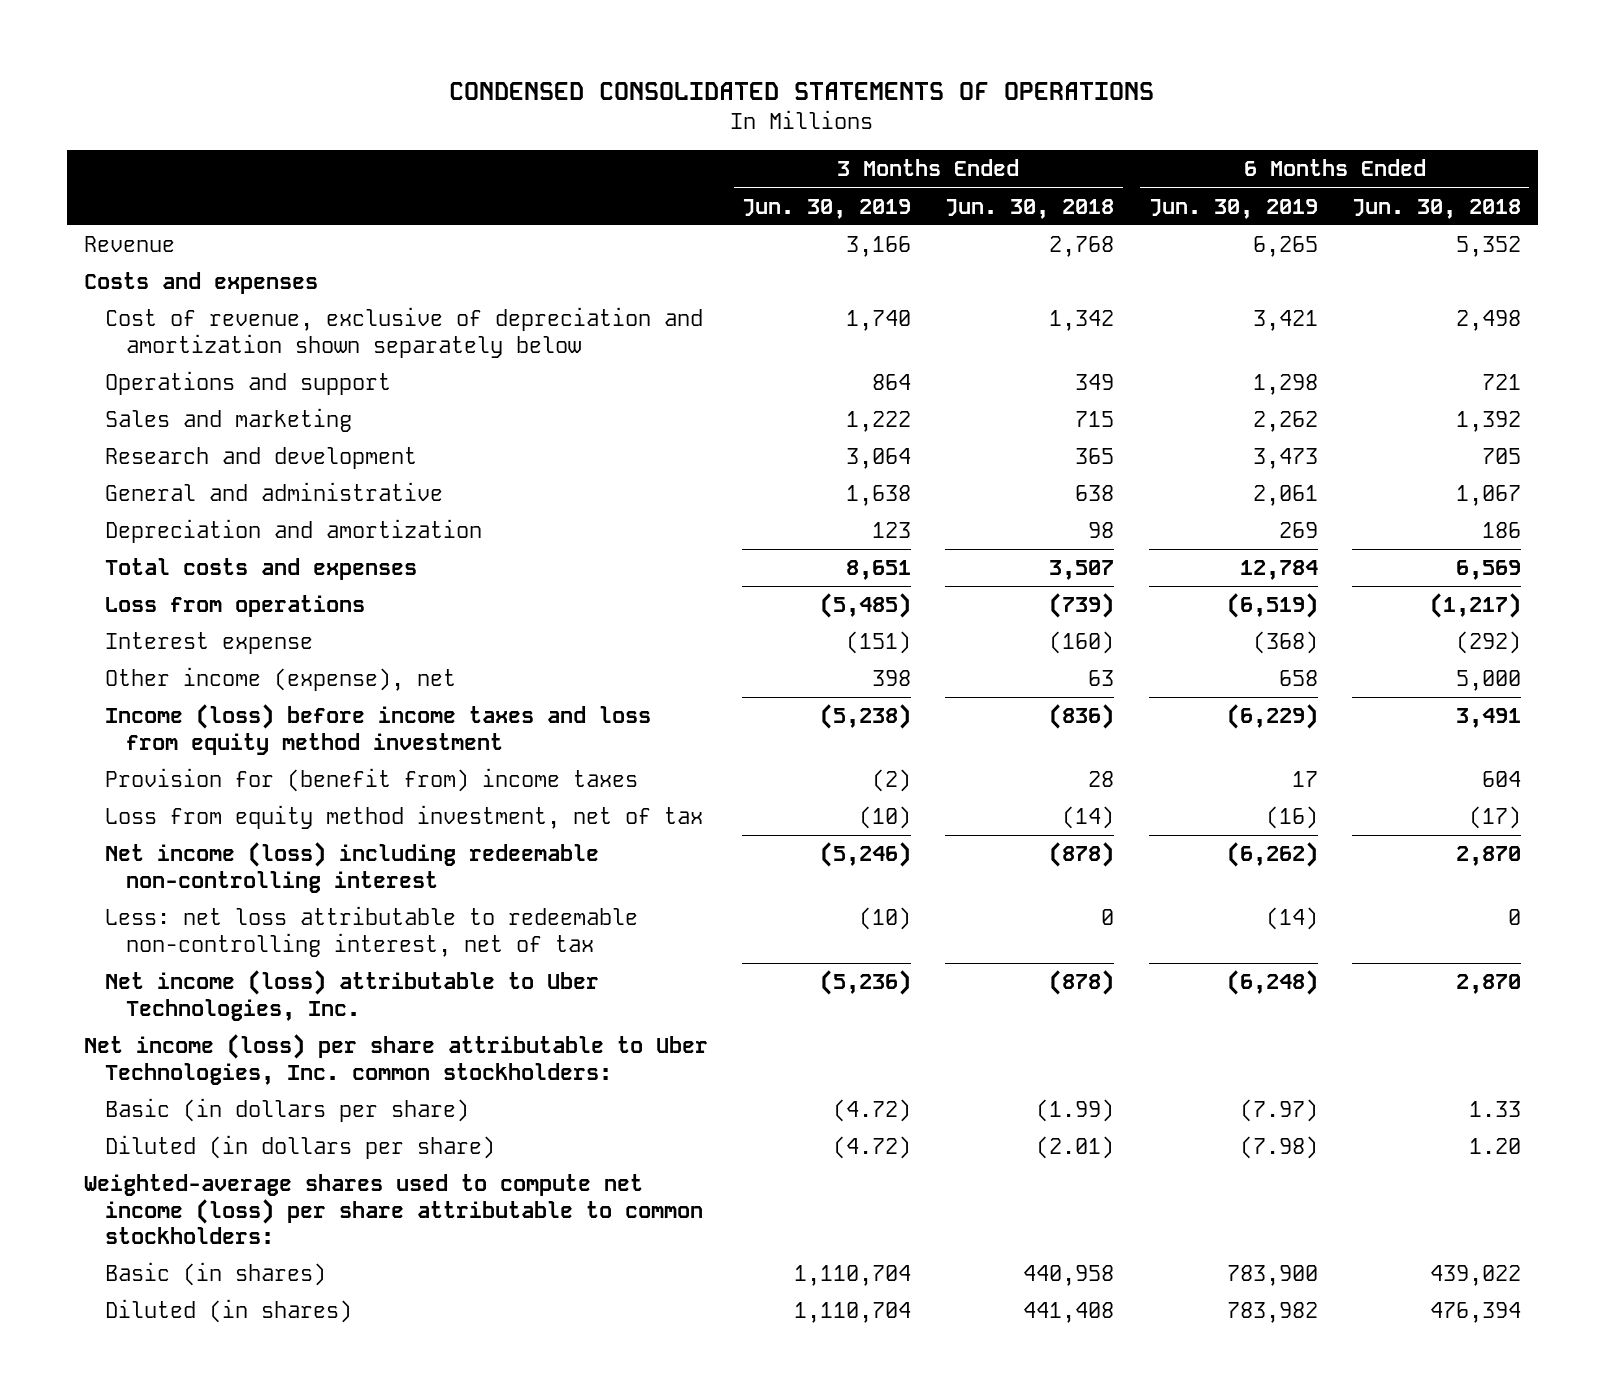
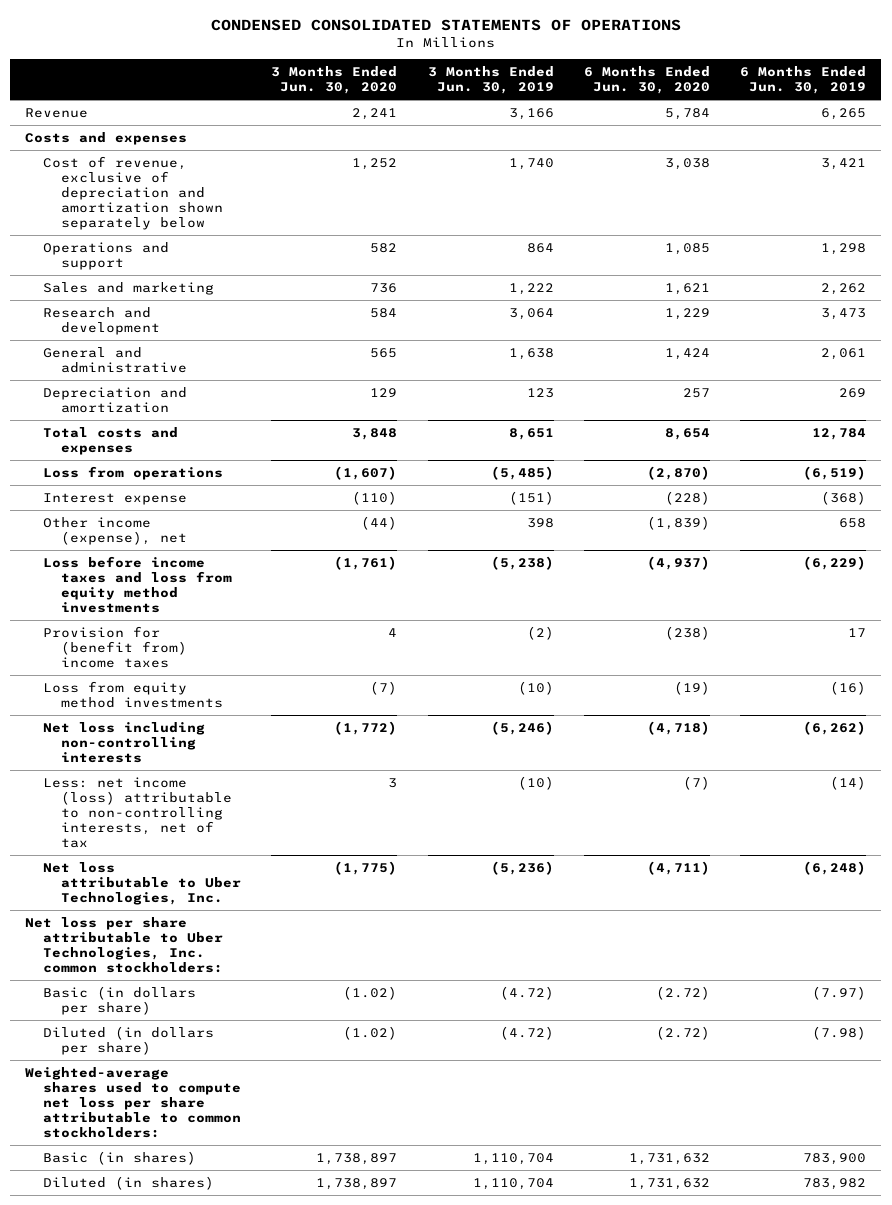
- | 3 Months Ended Jun. 30, 2019 | 3 Months Ended Jun. 30, 2018 | 6 Months Ended Jun. 30, 2019 | 6 Months Ended Jun. 30, 2018
+ | 3 Months Ended Jun. 30, 2020 | 3 Months Ended Jun. 30, 2019 | 6 Months Ended Jun. 30, 2020 | 6 Months Ended Jun. 30, 2019
- Income (loss) before income taxes and loss from equity method investment | (5,238) | (836) | (6,229) | 3,491
+ Loss before income taxes and loss from equity method investments | (1,761) | (5,238) | (4,937) | (6,229)
- Loss from equity method investment, net of tax | (10) | (14) | (16) | (17)
- Net income (loss) including redeemable non-controlling interest | (5,246) | (878) | (6,262) | 2,870
- Less: net loss attributable to redeemable non-controlling interest, net of tax | (10) | 0 | (14) | 0
- Net income (loss) attributable to Uber Technologies, Inc. | (5,236) | (878) | (6,248) | 2,870
- Net income (loss) per share attributable to Uber Technologies, Inc. common stockholders:
+ Loss from equity method investments | (7) | (10) | (19) | (16)
+ Net loss including non-controlling interests | (1,772) | (5,246) | (4,718) | (6,262)
+ Less: net income (loss) attributable to non-controlling interests, net of tax | 3 | (10) | (7) | (14)
+ Net loss attributable to Uber Technologies, Inc. | (1,775) | (5,236) | (4,711) | (6,248)
+ Net loss per share attributable to Uber Technologies, Inc. common stockholders:
- Weighted-average shares used to compute net income (loss) per share attributable to common stockholders:
+ Weighted-average shares used to compute net loss per share attributable to common stockholders:

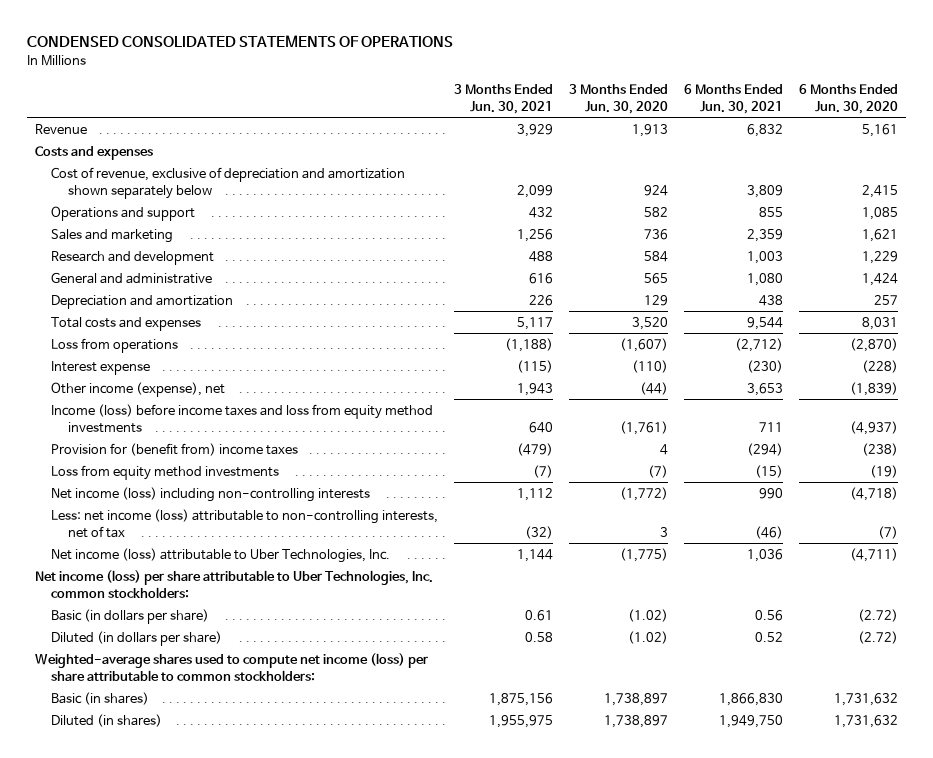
- | 3 Months Ended Jun. 30, 2020 | 3 Months Ended Jun. 30, 2019 | 6 Months Ended Jun. 30, 2020 | 6 Months Ended Jun. 30, 2019
+ | 3 Months Ended Jun. 30, 2021 | 3 Months Ended Jun. 30, 2020 | 6 Months Ended Jun. 30, 2021 | 6 Months Ended Jun. 30, 2020
- Revenue | 2,241 | 3,166 | 5,784 | 6,265
+ Revenue | 3,929 | 1,913 | 6,832 | 5,161
- Cost of revenue, exclusive of depreciation and amortization shown separately below | 1,252 | 1,740 | 3,038 | 3,421
+ Cost of revenue, exclusive of depreciation and amortization shown separately below | 2,099 | 924 | 3,809 | 2,415
- Total costs and expenses | 3,848 | 8,651 | 8,654 | 12,784
+ Total costs and expenses | 5,117 | 3,520 | 9,544 | 8,031
- Loss before income taxes and loss from equity method investments | (1,761) | (5,238) | (4,937) | (6,229)
+ Income (loss) before income taxes and loss from equity method investments | 640 | (1,761) | 711 | (4,937)
- Net loss including non-controlling interests | (1,772) | (5,246) | (4,718) | (6,262)
+ Net income (loss) including non-controlling interests | 1,112 | (1,772) | 990 | (4,718)
- Net loss attributable to Uber Technologies, Inc. | (1,775) | (5,236) | (4,711) | (6,248)
- Net loss per share attributable to Uber Technologies, Inc. common stockholders:
+ Net income (loss) attributable to Uber Technologies, Inc. | 1,144 | (1,775) | 1,036 | (4,711)
+ Net income (loss) per share attributable to Uber Technologies, Inc. common stockholders:
- Weighted-average shares used to compute net loss per share attributable to common stockholders:
+ Weighted-average shares used to compute net income (loss) per share attributable to common stockholders:

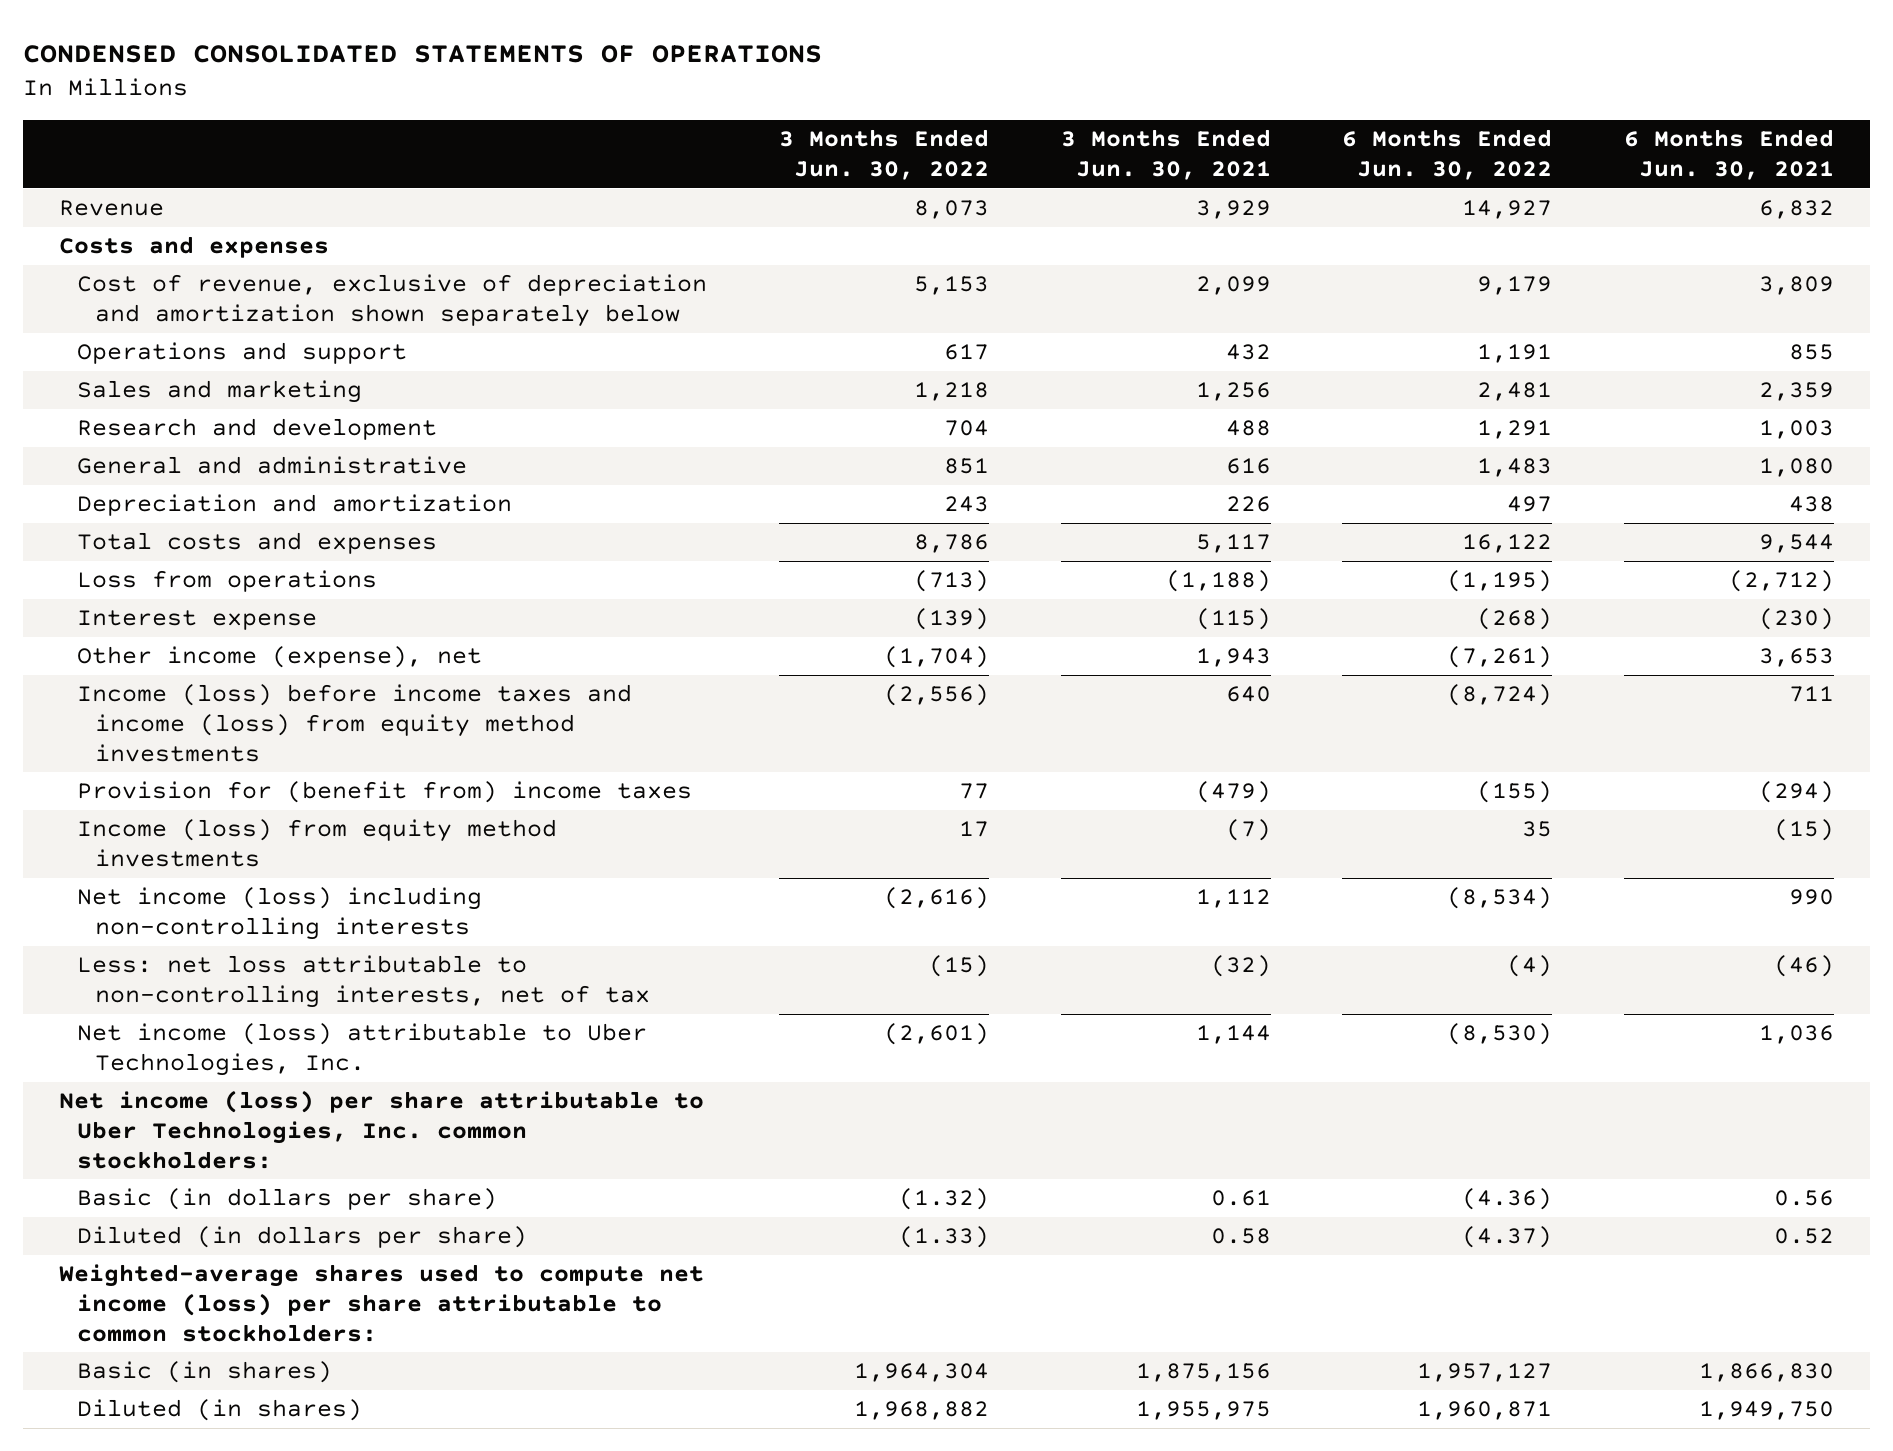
- | 3 Months Ended Jun. 30, 2021 | 3 Months Ended Jun. 30, 2020 | 6 Months Ended Jun. 30, 2021 | 6 Months Ended Jun. 30, 2020
+ | 3 Months Ended Jun. 30, 2022 | 3 Months Ended Jun. 30, 2021 | 6 Months Ended Jun. 30, 2022 | 6 Months Ended Jun. 30, 2021
- Income (loss) before income taxes and loss from equity method investments | 640 | (1,761) | 711 | (4,937)
+ Income (loss) before income taxes and income (loss) from equity method investments | (2,556) | 640 | (8,724) | 711
- Loss from equity method investments | (7) | (7) | (15) | (19)
+ Income (loss) from equity method investments | 17 | (7) | 35 | (15)
- Less: net income (loss) attributable to non-controlling interests, net of tax | (32) | 3 | (46) | (7)
+ Less: net loss attributable to non-controlling interests, net of tax | (15) | (32) | (4) | (46)

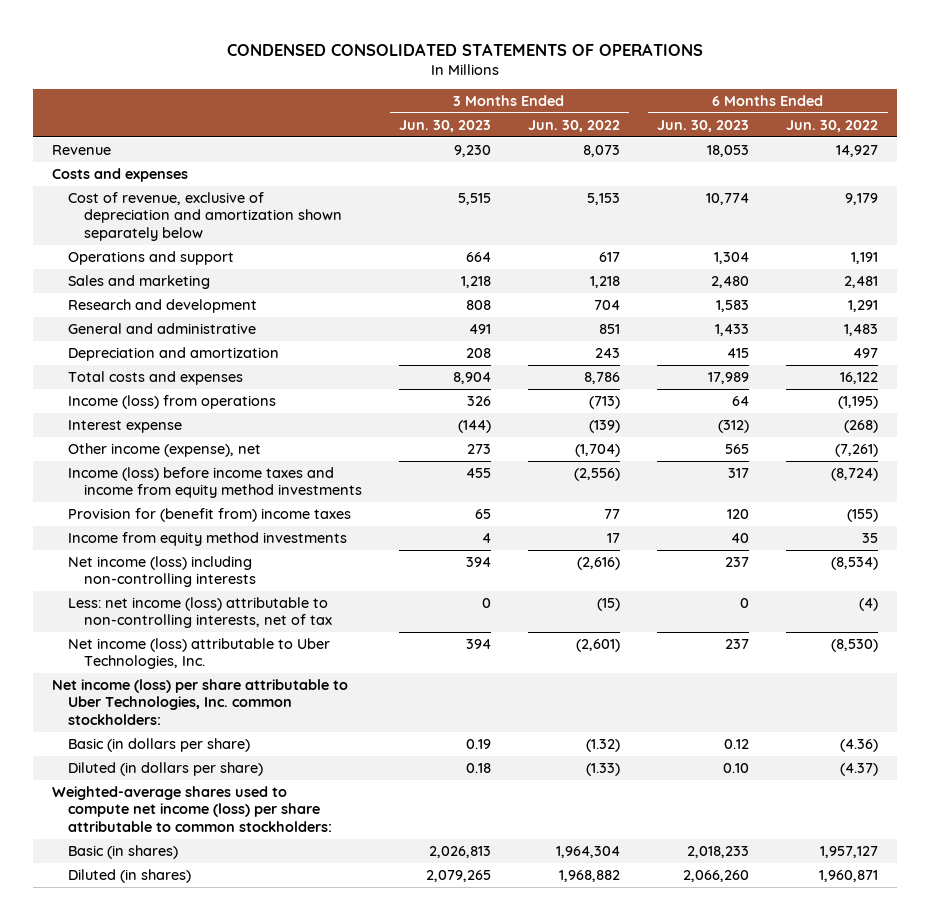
- | 3 Months Ended Jun. 30, 2022 | 3 Months Ended Jun. 30, 2021 | 6 Months Ended Jun. 30, 2022 | 6 Months Ended Jun. 30, 2021
+ | 3 Months Ended Jun. 30, 2023 | 3 Months Ended Jun. 30, 2022 | 6 Months Ended Jun. 30, 2023 | 6 Months Ended Jun. 30, 2022
- Loss from operations | (713) | (1,188) | (1,195) | (2,712)
+ Income (loss) from operations | 326 | (713) | 64 | (1,195)
- Income (loss) before income taxes and income (loss) from equity method investments | (2,556) | 640 | (8,724) | 711
+ Income (loss) before income taxes and income from equity method investments | 455 | (2,556) | 317 | (8,724)
- Income (loss) from equity method investments | 17 | (7) | 35 | (15)
+ Income from equity method investments | 4 | 17 | 40 | 35
- Less: net loss attributable to non-controlling interests, net of tax | (15) | (32) | (4) | (46)
+ Less: net income (loss) attributable to non-controlling interests, net of tax | 0 | (15) | 0 | (4)

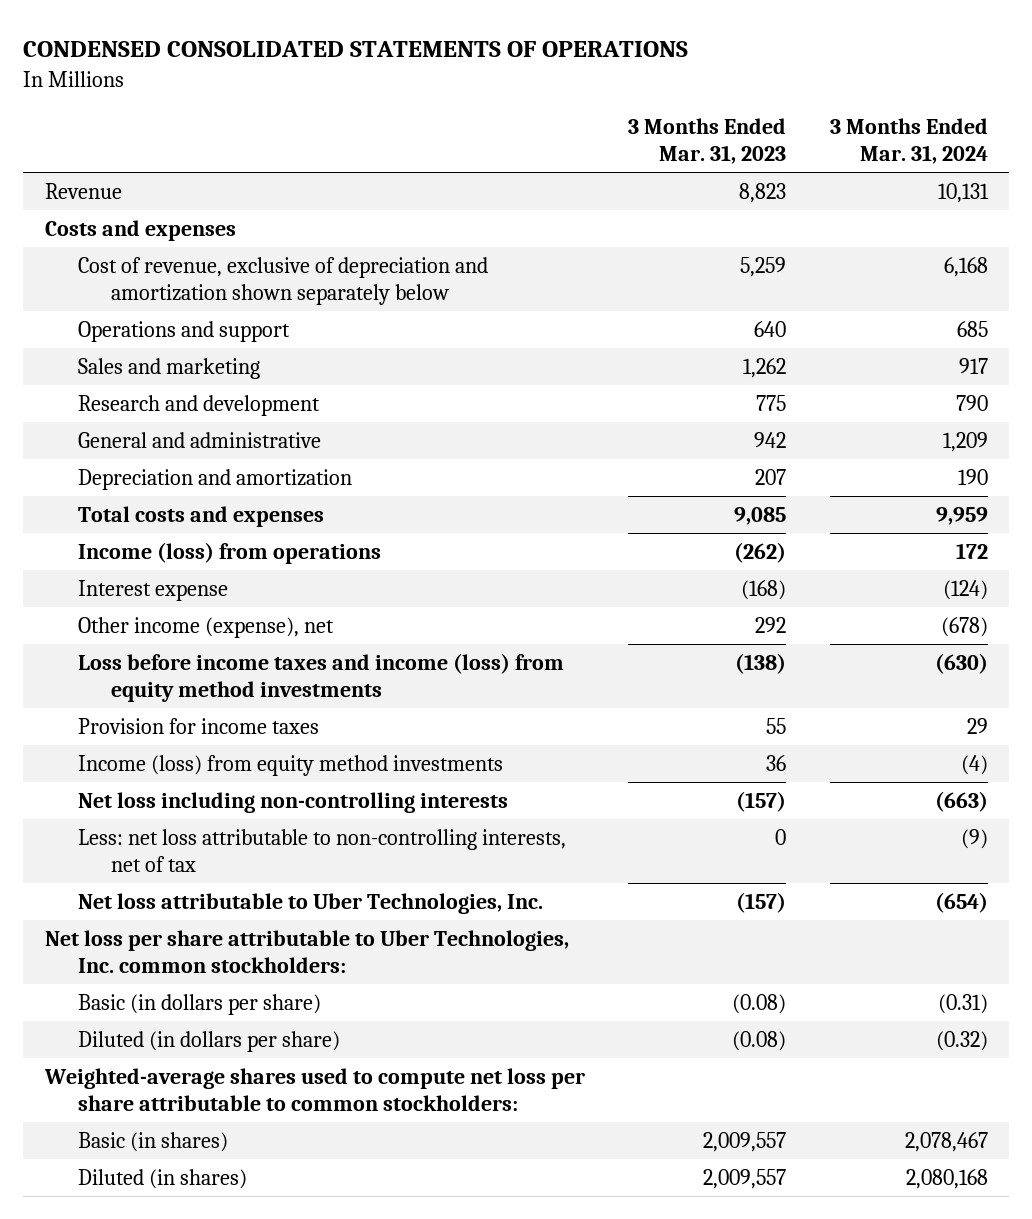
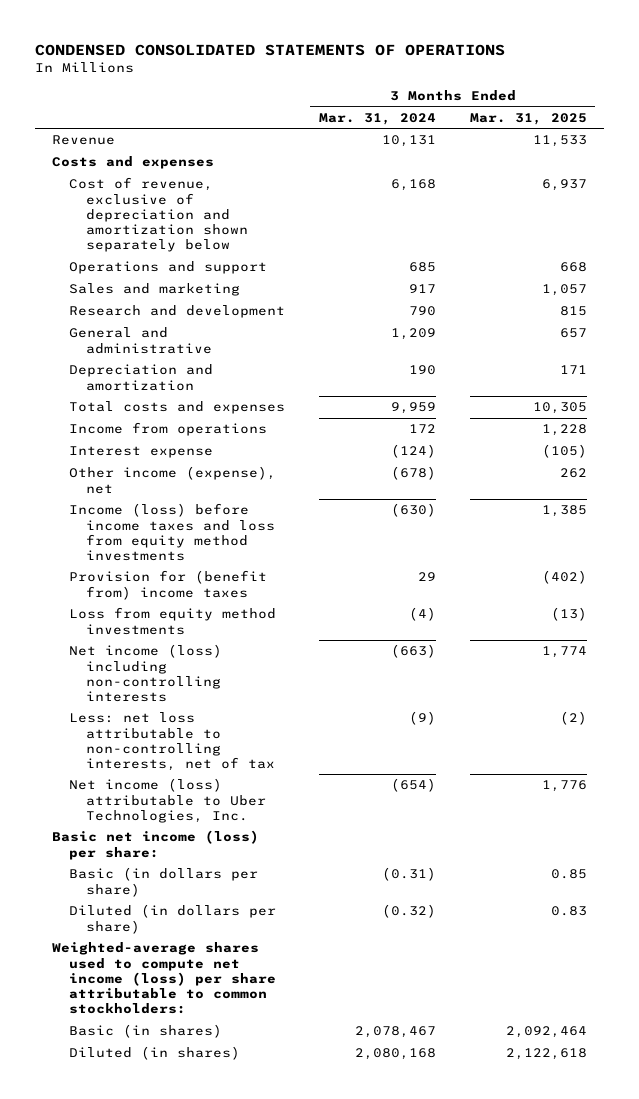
- | 3 Months Ended Mar. 31, 2023 | 3 Months Ended Mar. 31, 2024
+ | 3 Months Ended Mar. 31, 2024 | 3 Months Ended Mar. 31, 2025
- Income (loss) from operations | (262) | 172
+ Income from operations | 172 | 1,228
- Loss before income taxes and income (loss) from equity method investments | (138) | (630)
- Provision for income taxes | 55 | 29
- Income (loss) from equity method investments | 36 | (4)
- Net loss including non-controlling interests | (157) | (663)
+ Income (loss) before income taxes and loss from equity method investments | (630) | 1,385
+ Provision for (benefit from) income taxes | 29 | (402)
+ Loss from equity method investments | (4) | (13)
+ Net income (loss) including non-controlling interests | (663) | 1,774
- Net loss attributable to Uber Technologies, Inc. | (157) | (654)
- Net loss per share attributable to Uber Technologies, Inc. common stockholders:
+ Net income (loss) attributable to Uber Technologies, Inc. | (654) | 1,776
+ Basic net income (loss) per share:
- Weighted-average shares used to compute net loss per share attributable to common stockholders:
+ Weighted-average shares used to compute net income (loss) per share attributable to common stockholders:

